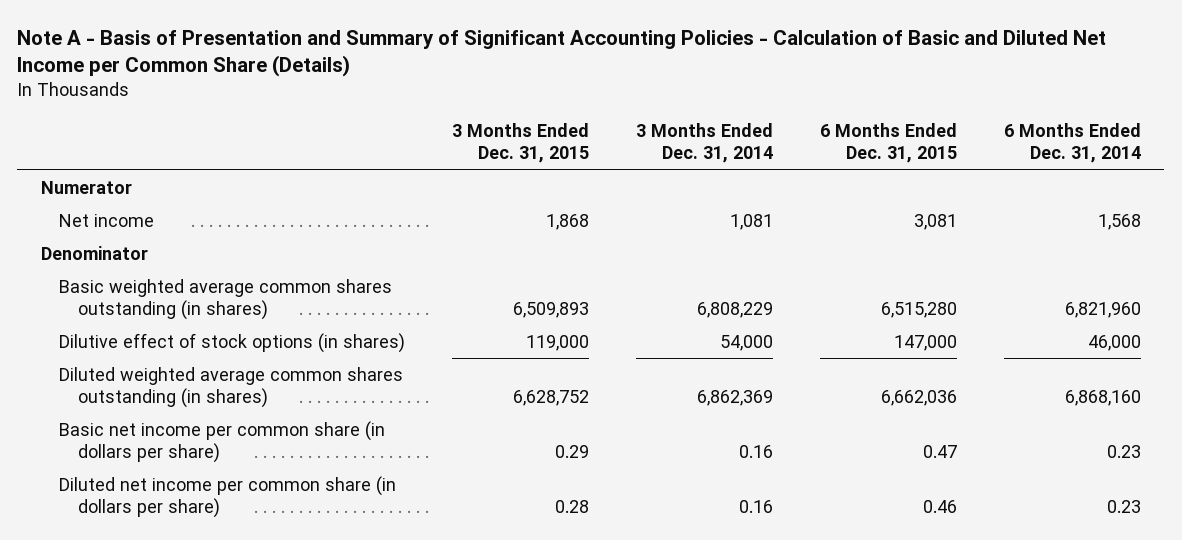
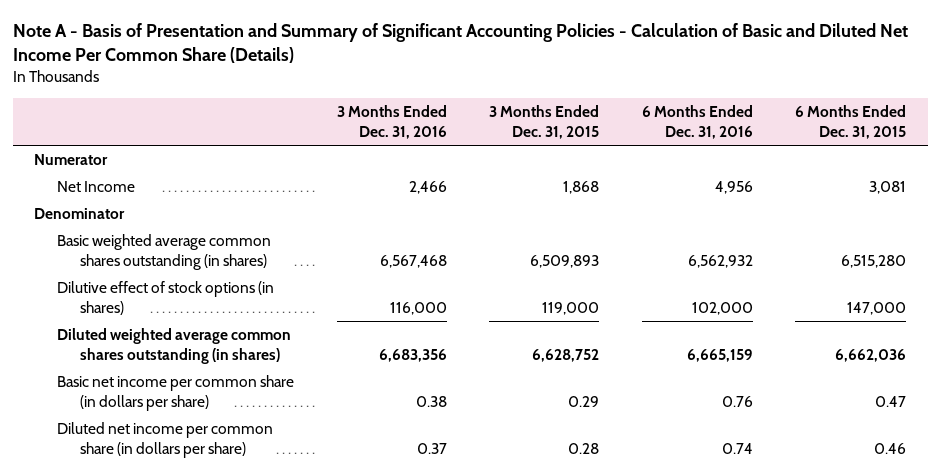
- Note A - Basis of Presentation and Summary of Significant Accounting Policies - Calculation of Basic and Diluted Net Income per Common Share (Details)
+ Note A - Basis of Presentation and Summary of Significant Accounting Policies - Calculation of Basic and Diluted Net Income Per Common Share (Details)
- | 3 Months Ended Dec. 31, 2015 | 3 Months Ended Dec. 31, 2014 | 6 Months Ended Dec. 31, 2015 | 6 Months Ended Dec. 31, 2014
+ | 3 Months Ended Dec. 31, 2016 | 3 Months Ended Dec. 31, 2015 | 6 Months Ended Dec. 31, 2016 | 6 Months Ended Dec. 31, 2015
- Net income | 1,868 | 1,081 | 3,081 | 1,568
+ Net Income | 2,466 | 1,868 | 4,956 | 3,081

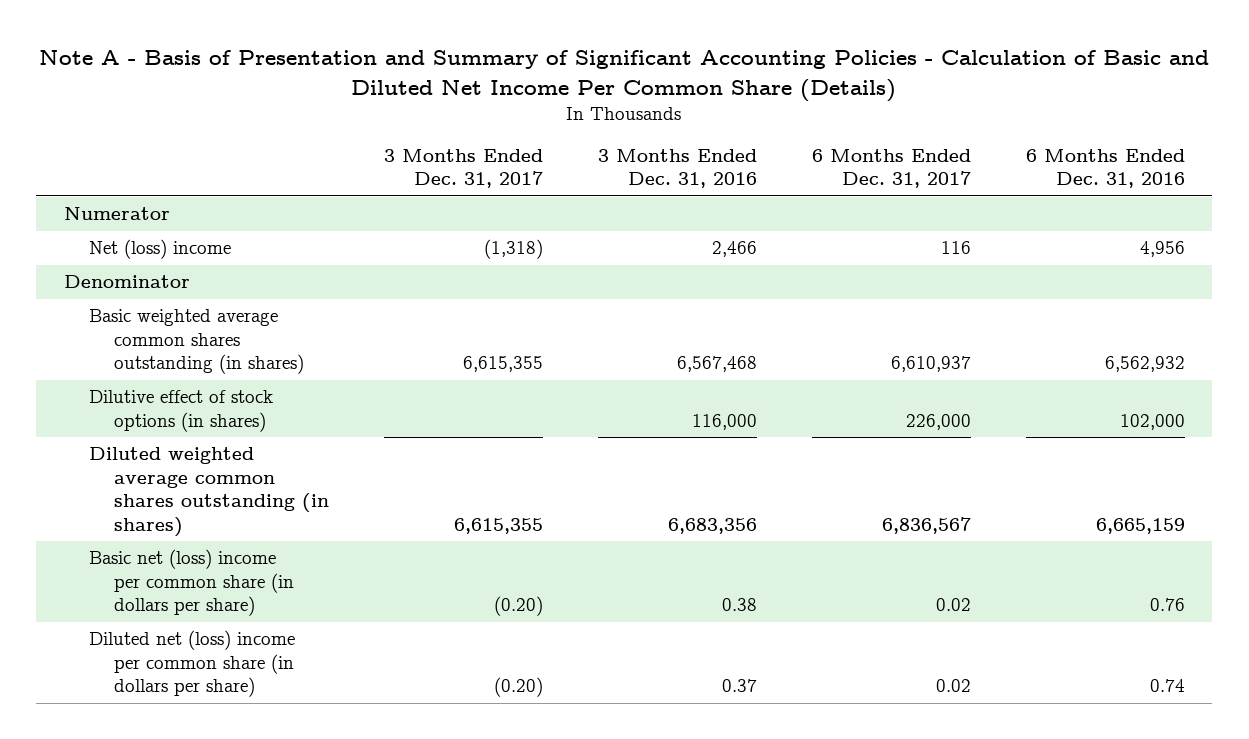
- | 3 Months Ended Dec. 31, 2016 | 3 Months Ended Dec. 31, 2015 | 6 Months Ended Dec. 31, 2016 | 6 Months Ended Dec. 31, 2015
+ | 3 Months Ended Dec. 31, 2017 | 3 Months Ended Dec. 31, 2016 | 6 Months Ended Dec. 31, 2017 | 6 Months Ended Dec. 31, 2016
- Net Income | 2,466 | 1,868 | 4,956 | 3,081
+ Net (loss) income | (1,318) | 2,466 | 116 | 4,956
- Basic net income per common share (in dollars per share) | 0.38 | 0.29 | 0.76 | 0.47
- Diluted net income per common share (in dollars per share) | 0.37 | 0.28 | 0.74 | 0.46
+ Basic net (loss) income per common share (in dollars per share) | (0.20) | 0.38 | 0.02 | 0.76
+ Diluted net (loss) income per common share (in dollars per share) | (0.20) | 0.37 | 0.02 | 0.74

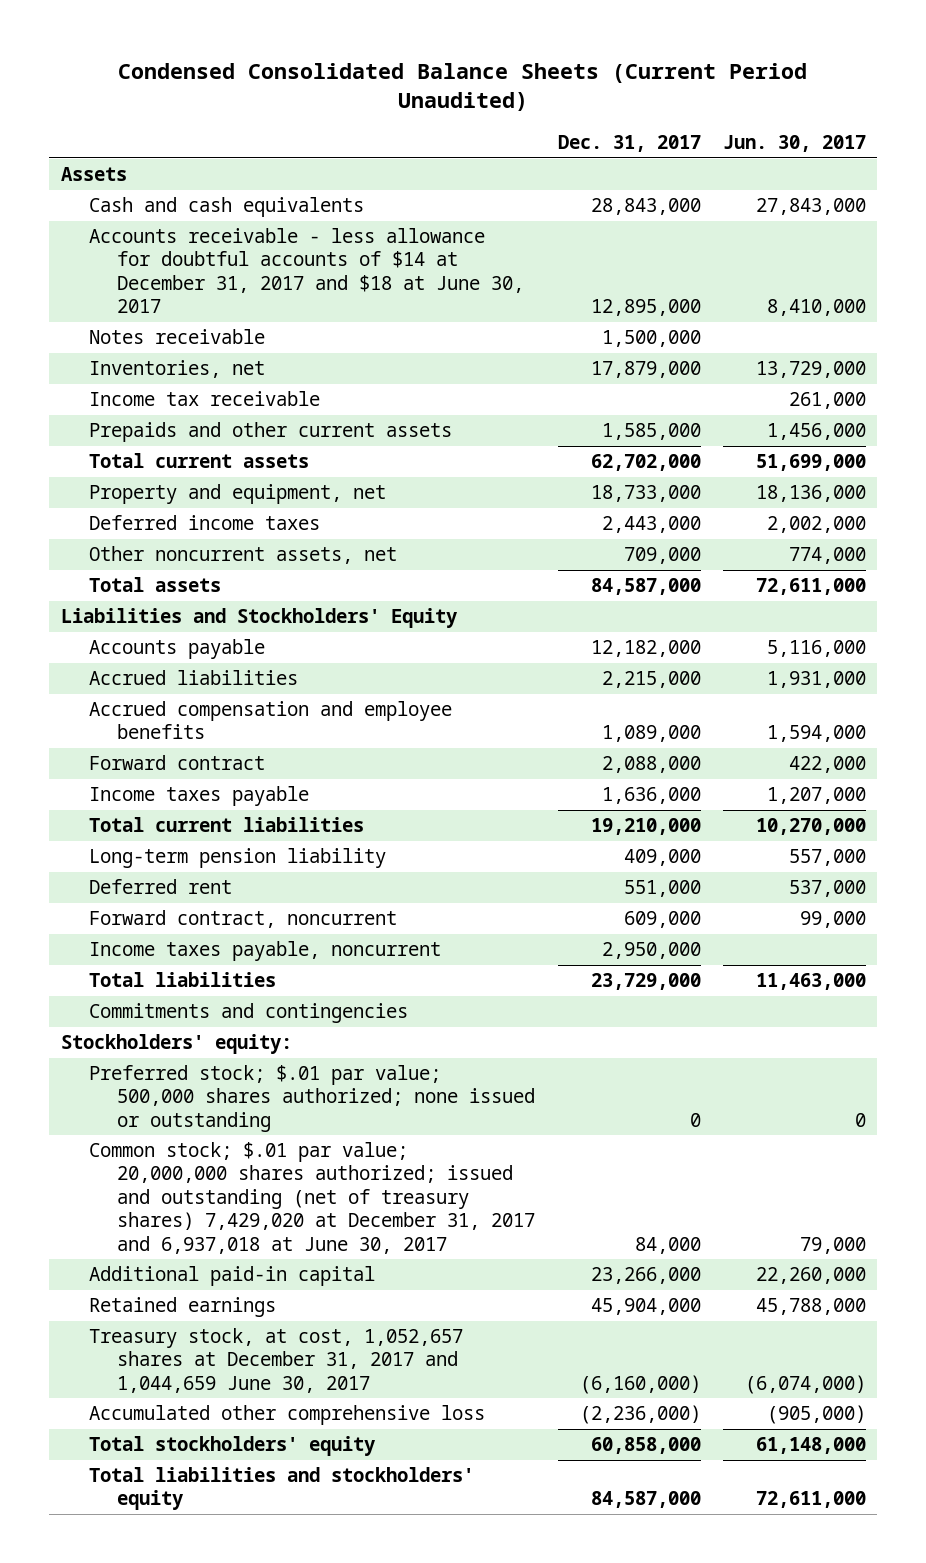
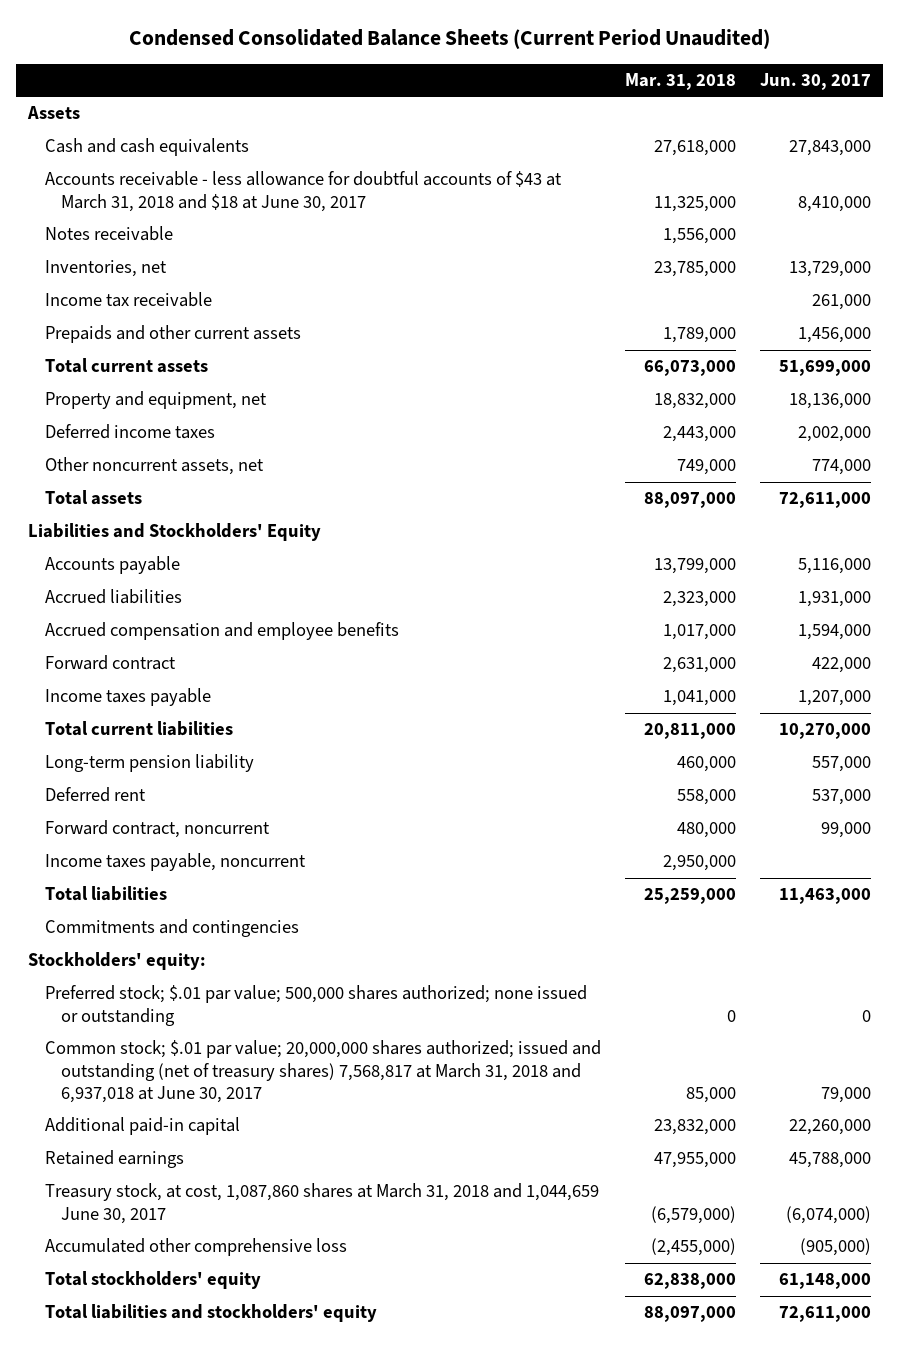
- | Dec. 31, 2017 | Jun. 30, 2017
+ | Mar. 31, 2018 | Jun. 30, 2017
- Accounts receivable - less allowance for doubtful accounts of $14 at December 31, 2017 and $18 at June 30, 2017 | 12,895,000 | 8,410,000
+ Accounts receivable - less allowance for doubtful accounts of $43 at March 31, 2018 and $18 at June 30, 2017 | 11,325,000 | 8,410,000
- Common stock; $.01 par value; 20,000,000 shares authorized; issued and outstanding (net of treasury shares) 7,429,020 at December 31, 2017 and 6,937,018 at June 30, 2017 | 84,000 | 79,000
+ Common stock; $.01 par value; 20,000,000 shares authorized; issued and outstanding (net of treasury shares) 7,568,817 at March 31, 2018 and 6,937,018 at June 30, 2017 | 85,000 | 79,000
- Treasury stock, at cost, 1,052,657 shares at December 31, 2017 and 1,044,659 June 30, 2017 | (6,160,000) | (6,074,000)
+ Treasury stock, at cost, 1,087,860 shares at March 31, 2018 and 1,044,659 June 30, 2017 | (6,579,000) | (6,074,000)

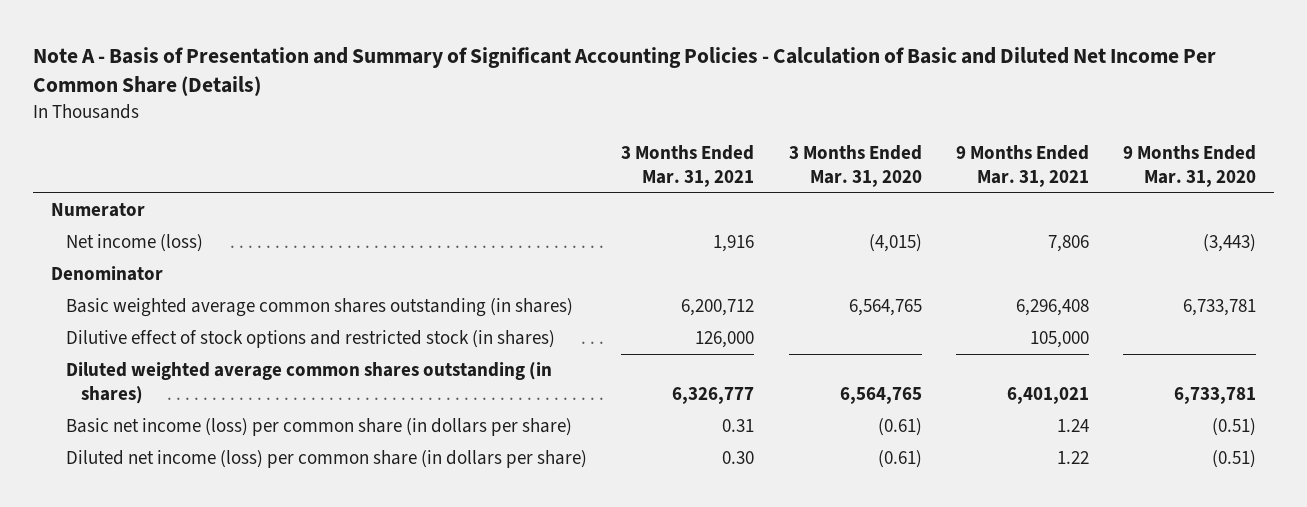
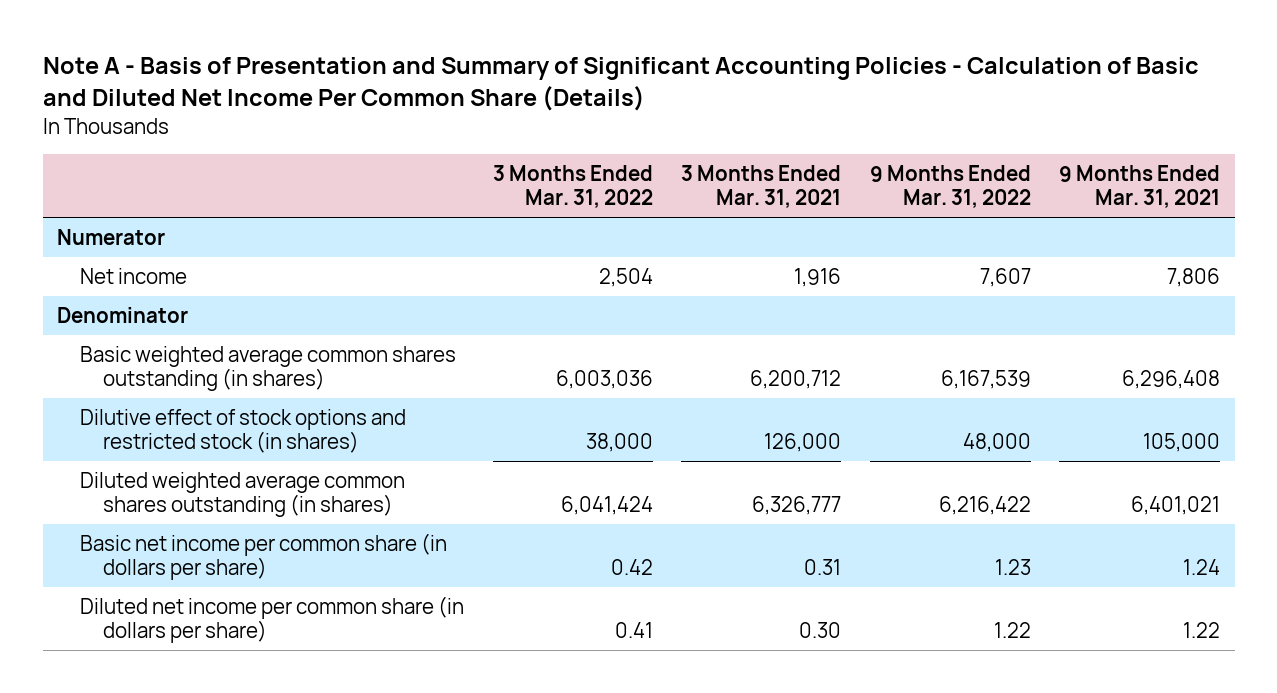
- | 3 Months Ended Mar. 31, 2021 | 3 Months Ended Mar. 31, 2020 | 9 Months Ended Mar. 31, 2021 | 9 Months Ended Mar. 31, 2020
+ | 3 Months Ended Mar. 31, 2022 | 3 Months Ended Mar. 31, 2021 | 9 Months Ended Mar. 31, 2022 | 9 Months Ended Mar. 31, 2021
- Net income (loss) | 1,916 | (4,015) | 7,806 | (3,443)
+ Net income | 2,504 | 1,916 | 7,607 | 7,806
- Basic net income (loss) per common share (in dollars per share) | 0.31 | (0.61) | 1.24 | (0.51)
- Diluted net income (loss) per common share (in dollars per share) | 0.30 | (0.61) | 1.22 | (0.51)
+ Basic net income per common share (in dollars per share) | 0.42 | 0.31 | 1.23 | 1.24
+ Diluted net income per common share (in dollars per share) | 0.41 | 0.30 | 1.22 | 1.22

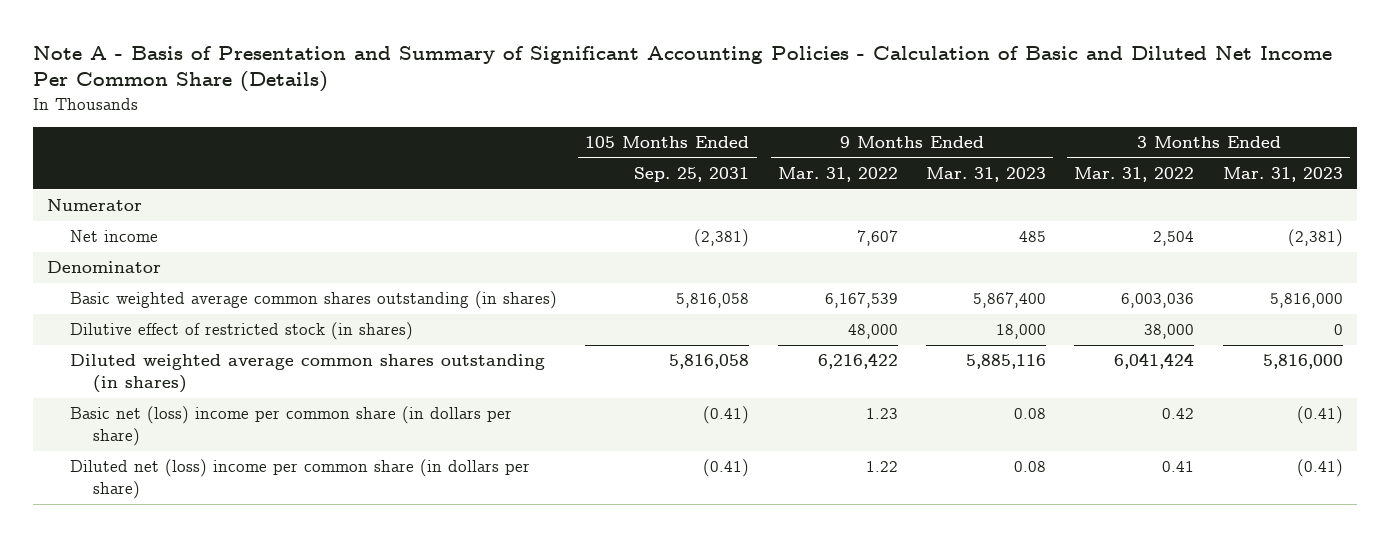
- | 3 Months Ended Mar. 31, 2022 | 3 Months Ended Mar. 31, 2021 | 9 Months Ended Mar. 31, 2022 | 9 Months Ended Mar. 31, 2021
+ | 105 Months Ended Sep. 25, 2031 | 9 Months Ended Mar. 31, 2022 | 9 Months Ended Mar. 31, 2023 | 3 Months Ended Mar. 31, 2022 | 3 Months Ended Mar. 31, 2023
- Dilutive effect of stock options and restricted stock (in shares) | 38,000 | 126,000 | 48,000 | 105,000
+ Dilutive effect of restricted stock (in shares) | | 48,000 | 18,000 | 38,000 | 0
- Basic net income per common share (in dollars per share) | 0.42 | 0.31 | 1.23 | 1.24
- Diluted net income per common share (in dollars per share) | 0.41 | 0.30 | 1.22 | 1.22
+ Basic net (loss) income per common share (in dollars per share) | (0.41) | 1.23 | 0.08 | 0.42 | (0.41)
+ Diluted net (loss) income per common share (in dollars per share) | (0.41) | 1.22 | 0.08 | 0.41 | (0.41)

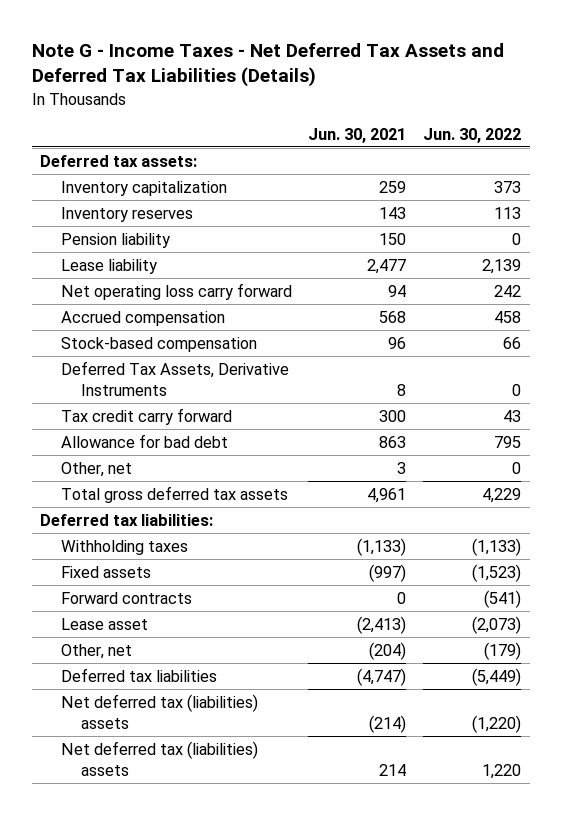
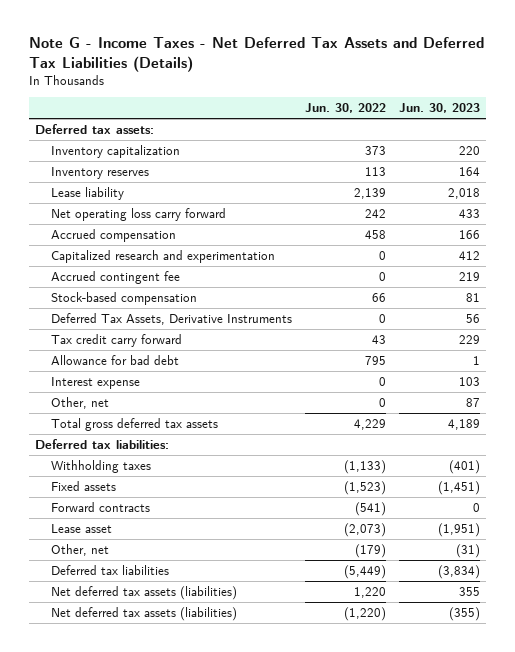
- | Jun. 30, 2021 | Jun. 30, 2022
+ | Jun. 30, 2022 | Jun. 30, 2023
- Pension liability | 150 | 0
+ Capitalized research and experimentation | 0 | 412
+ Accrued contingent fee | 0 | 219
+ Interest expense | 0 | 103
- Net deferred tax (liabilities) assets | (214) | (1,220)
- Net deferred tax (liabilities) assets | 214 | 1,220
+ Net deferred tax assets (liabilities) | 1,220 | 355
+ Net deferred tax assets (liabilities) | (1,220) | (355)

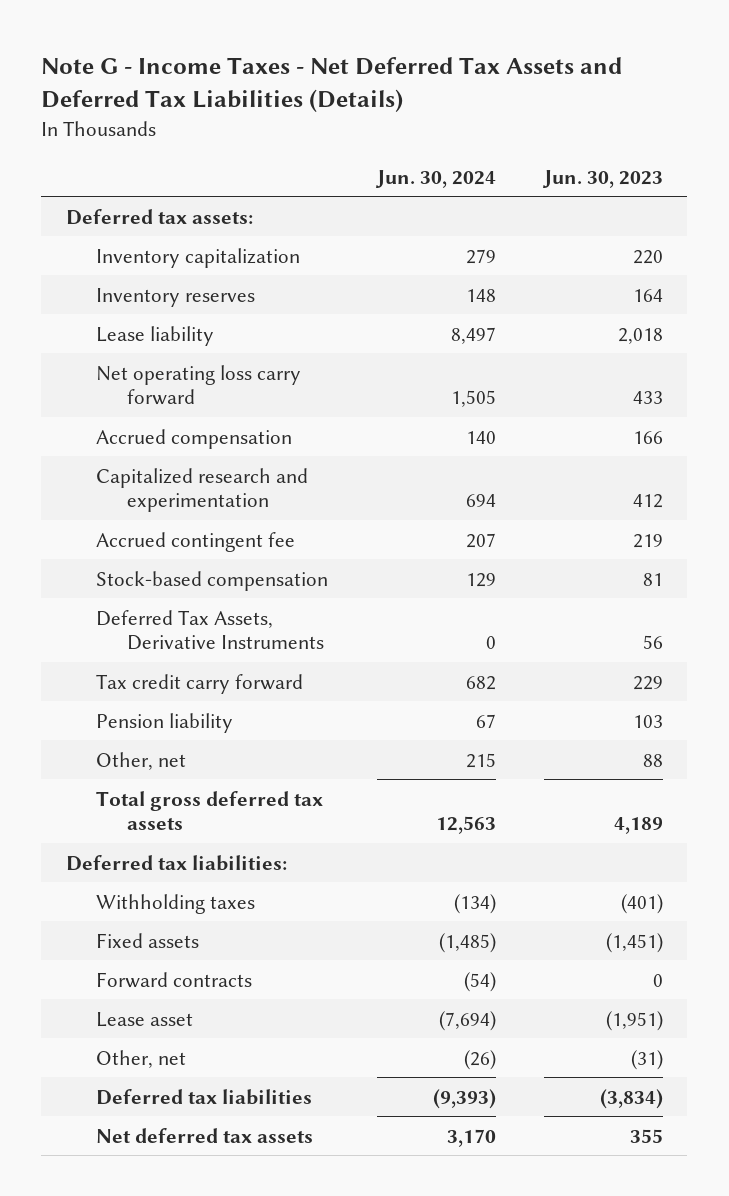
- | Jun. 30, 2022 | Jun. 30, 2023
+ | Jun. 30, 2024 | Jun. 30, 2023
- Allowance for bad debt | 795 | 1
- Interest expense | 0 | 103
- Other, net | 0 | 87
+ Pension liability | 67 | 103
+ Other, net | 215 | 88
- Net deferred tax assets (liabilities) | 1,220 | 355
- Net deferred tax assets (liabilities) | (1,220) | (355)
+ Net deferred tax assets | 3,170 | 355

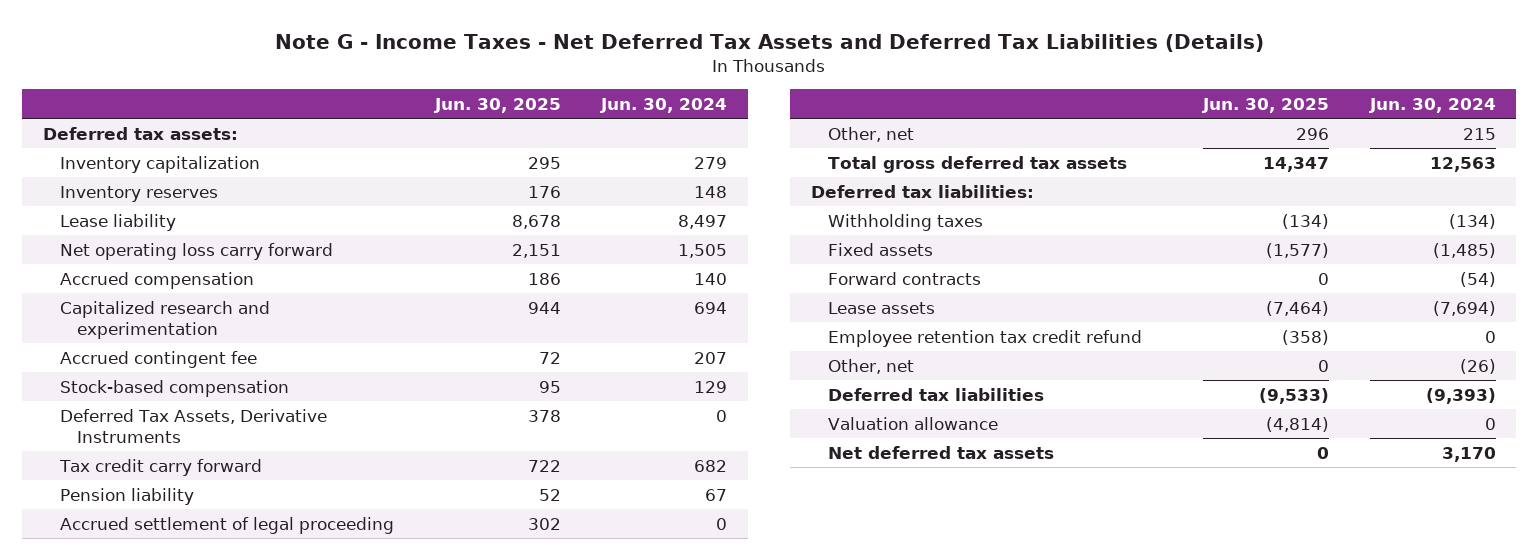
- | Jun. 30, 2024 | Jun. 30, 2023
+ | Jun. 30, 2025 | Jun. 30, 2024
+ Accrued settlement of legal proceeding | 302 | 0
- Lease asset | (7,694) | (1,951)
+ Lease assets | (7,464) | (7,694)
+ Employee retention tax credit refund | (358) | 0
+ Valuation allowance | (4,814) | 0

